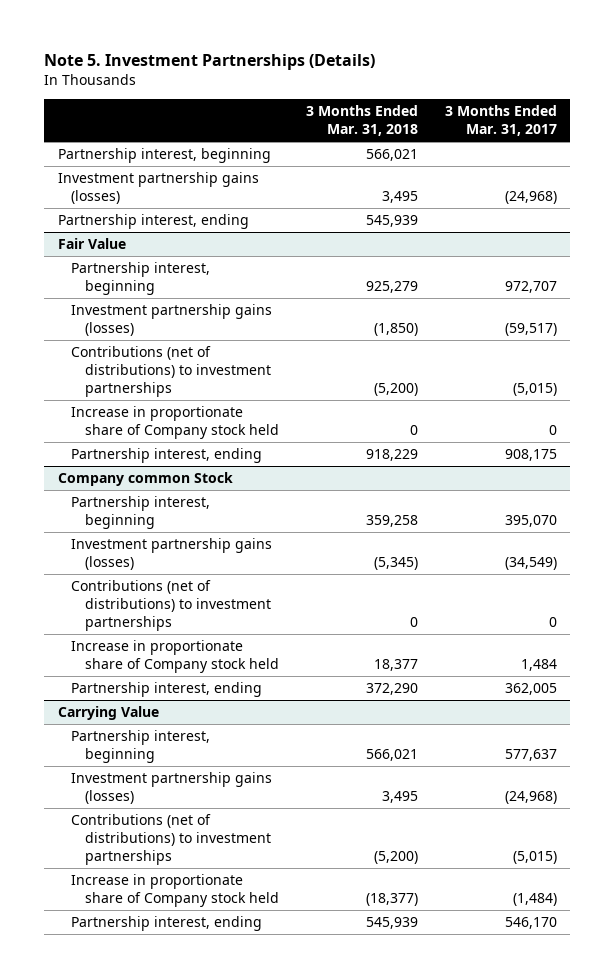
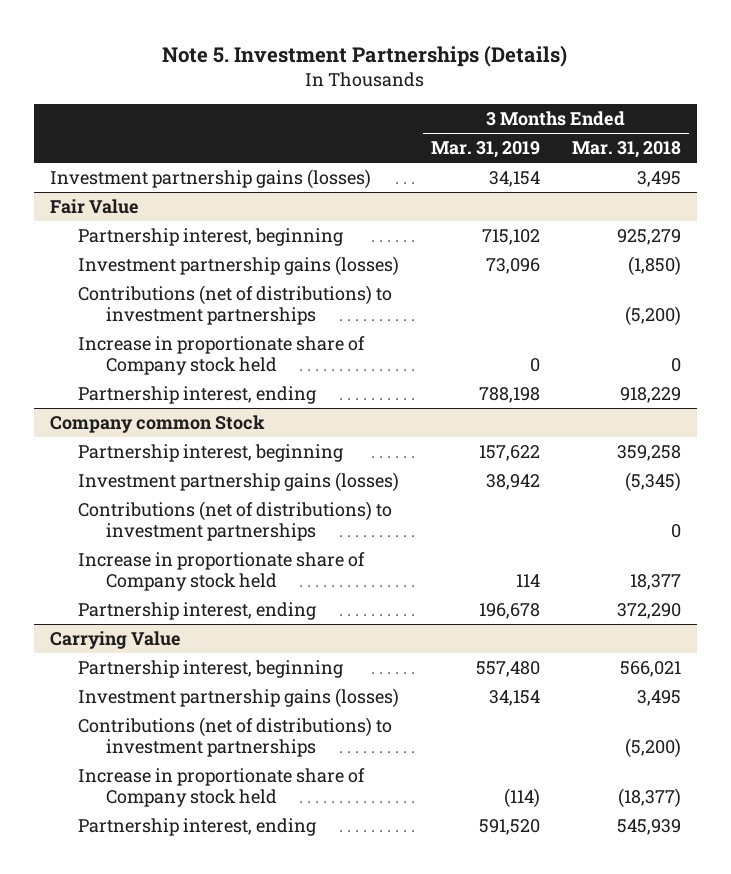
- | 3 Months Ended Mar. 31, 2018 | 3 Months Ended Mar. 31, 2017
+ | 3 Months Ended Mar. 31, 2019 | 3 Months Ended Mar. 31, 2018
- Partnership interest, beginning | 566,021 |
- Partnership interest, ending | 545,939 |

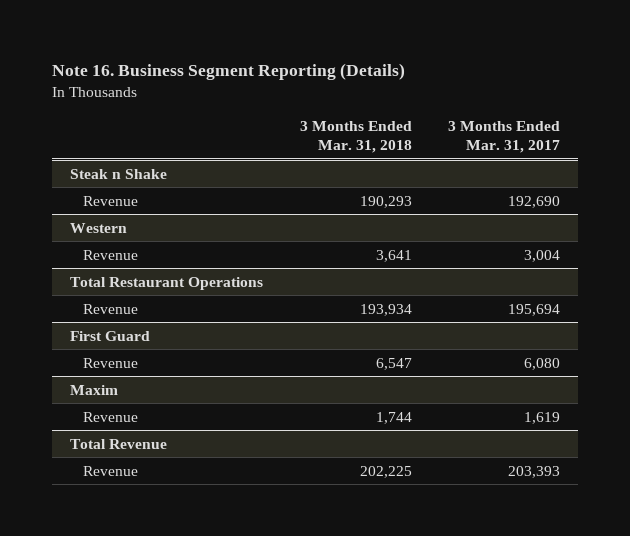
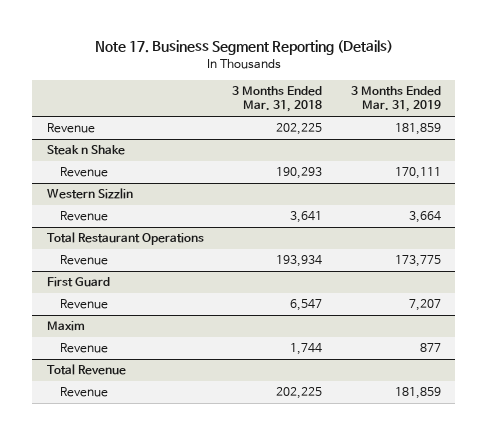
- Note 16. Business Segment Reporting (Details)
+ Note 17. Business Segment Reporting (Details)
- | 3 Months Ended Mar. 31, 2018 | 3 Months Ended Mar. 31, 2017
+ | 3 Months Ended Mar. 31, 2018 | 3 Months Ended Mar. 31, 2019
+ Revenue | 202,225 | 181,859
- Western
+ Western Sizzlin

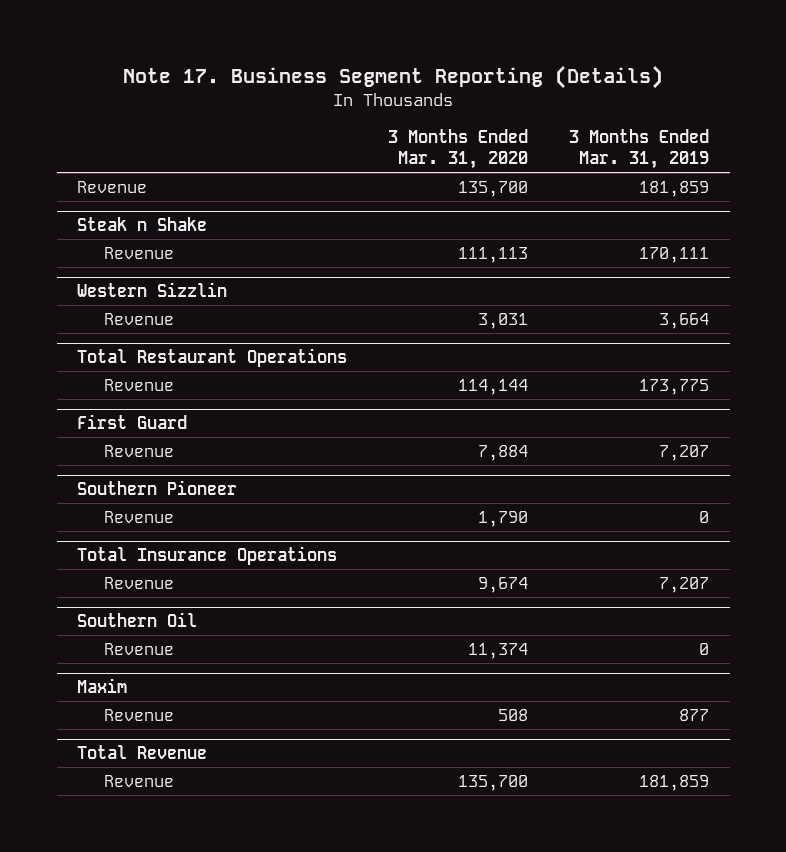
- | 3 Months Ended Mar. 31, 2018 | 3 Months Ended Mar. 31, 2019
+ | 3 Months Ended Mar. 31, 2020 | 3 Months Ended Mar. 31, 2019
+ Southern Pioneer
+ Revenue | 1,790 | 0
+ Total Insurance Operations
+ Revenue | 9,674 | 7,207
+ Southern Oil
+ Revenue | 11,374 | 0

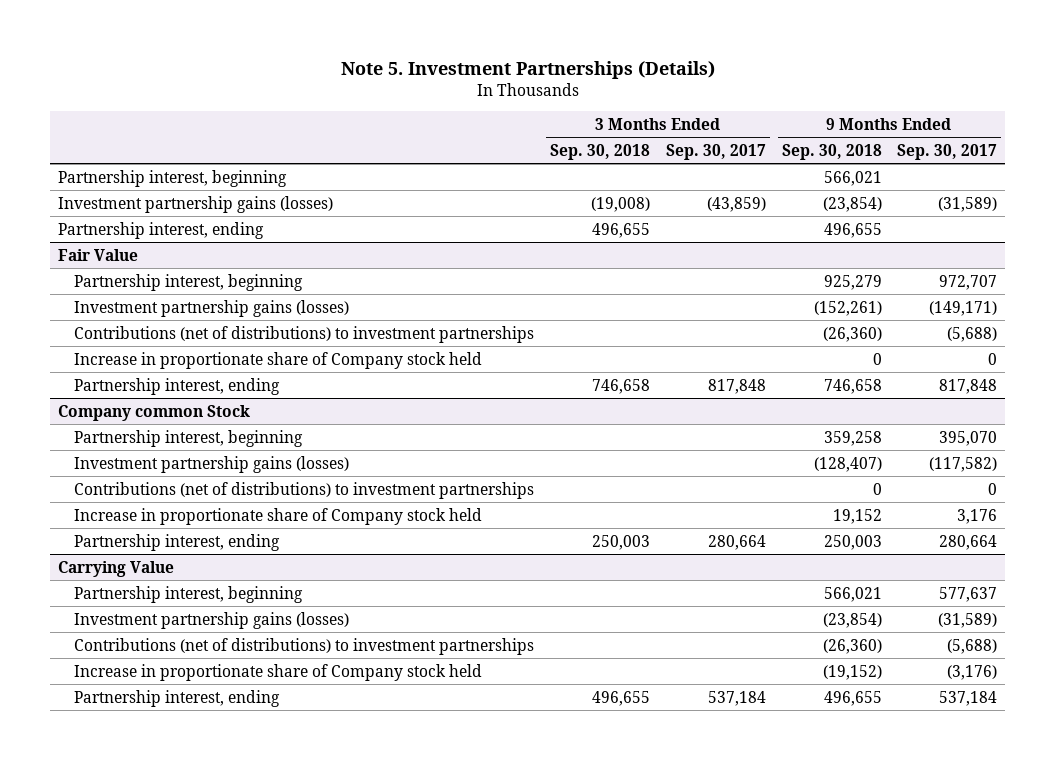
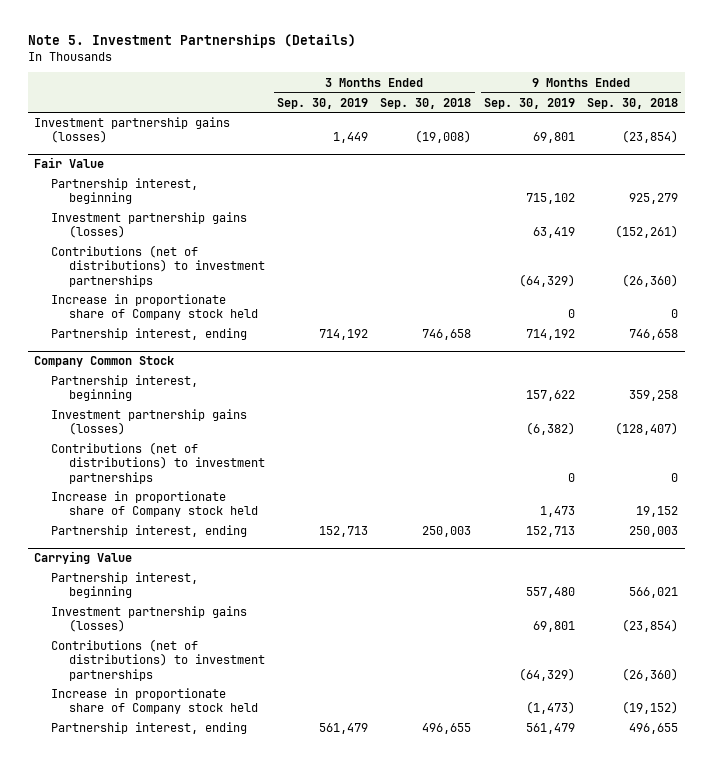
- | 3 Months Ended Sep. 30, 2018 | 3 Months Ended Sep. 30, 2017 | 9 Months Ended Sep. 30, 2018 | 9 Months Ended Sep. 30, 2017
+ | 3 Months Ended Sep. 30, 2019 | 3 Months Ended Sep. 30, 2018 | 9 Months Ended Sep. 30, 2019 | 9 Months Ended Sep. 30, 2018
- Partnership interest, beginning | | | 566,021 |
- Partnership interest, ending | 496,655 | | 496,655 |
- Company common Stock
+ Company Common Stock

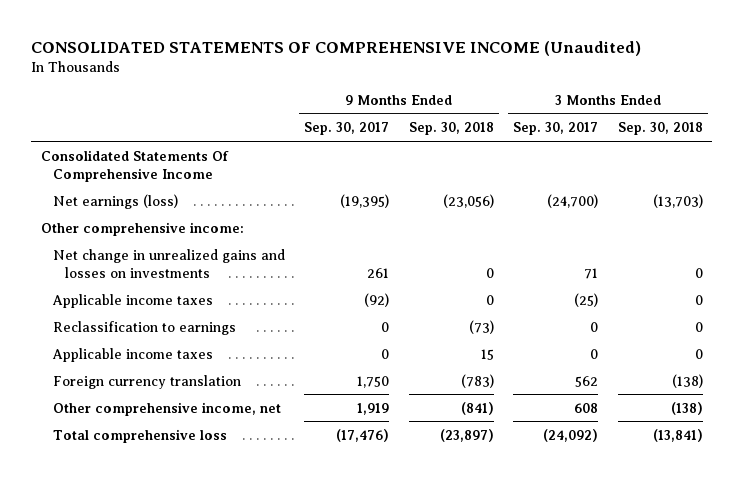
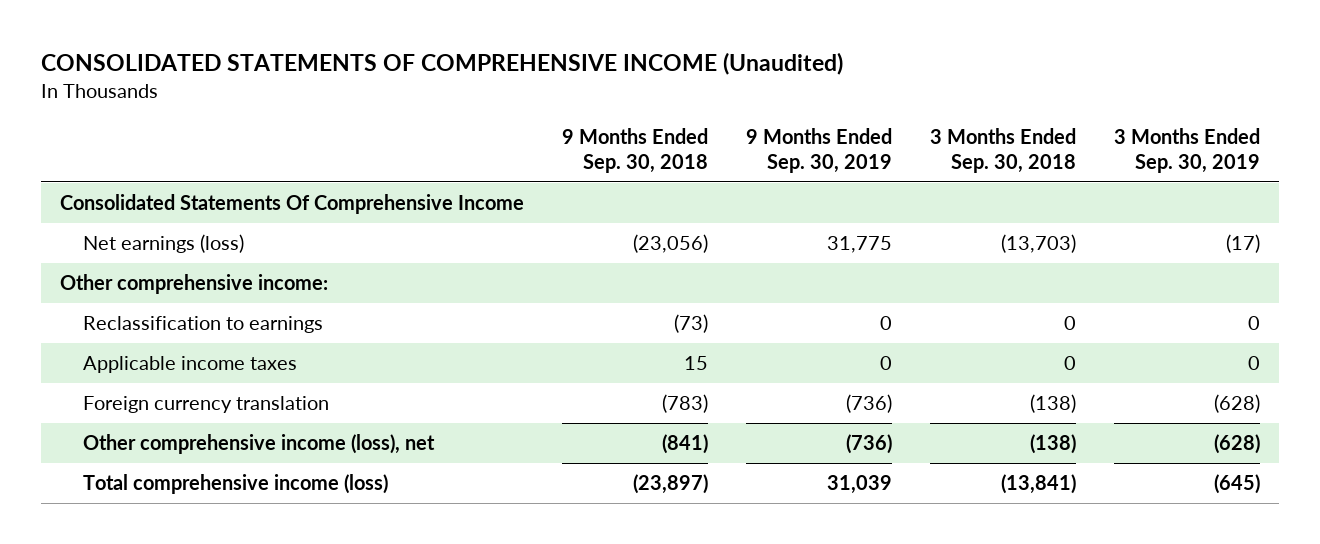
- | 9 Months Ended Sep. 30, 2017 | 9 Months Ended Sep. 30, 2018 | 3 Months Ended Sep. 30, 2017 | 3 Months Ended Sep. 30, 2018
+ | 9 Months Ended Sep. 30, 2018 | 9 Months Ended Sep. 30, 2019 | 3 Months Ended Sep. 30, 2018 | 3 Months Ended Sep. 30, 2019
- Net change in unrealized gains and losses on investments | 261 | 0 | 71 | 0
- Applicable income taxes | (92) | 0 | (25) | 0
- Other comprehensive income, net | 1,919 | (841) | 608 | (138)
- Total comprehensive loss | (17,476) | (23,897) | (24,092) | (13,841)
+ Other comprehensive income (loss), net | (841) | (736) | (138) | (628)
+ Total comprehensive income (loss) | (23,897) | 31,039 | (13,841) | (645)

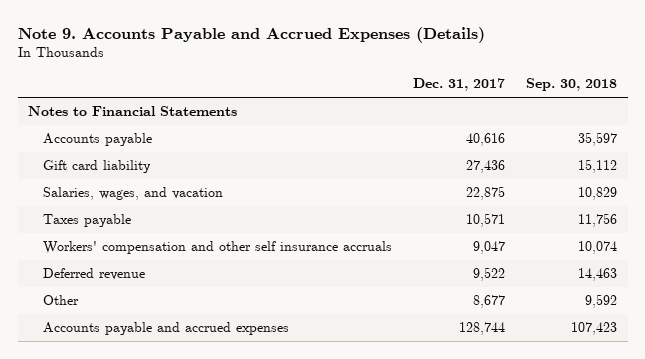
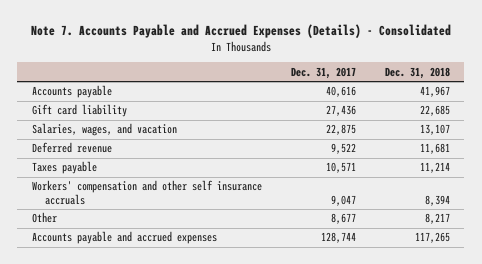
- Note 9. Accounts Payable and Accrued Expenses (Details)
+ Note 7. Accounts Payable and Accrued Expenses (Details) - Consolidated
- | Dec. 31, 2017 | Sep. 30, 2018
+ | Dec. 31, 2017 | Dec. 31, 2018
- Notes to Financial Statements
moved up: Deferred revenue | 9,522 | 11,681

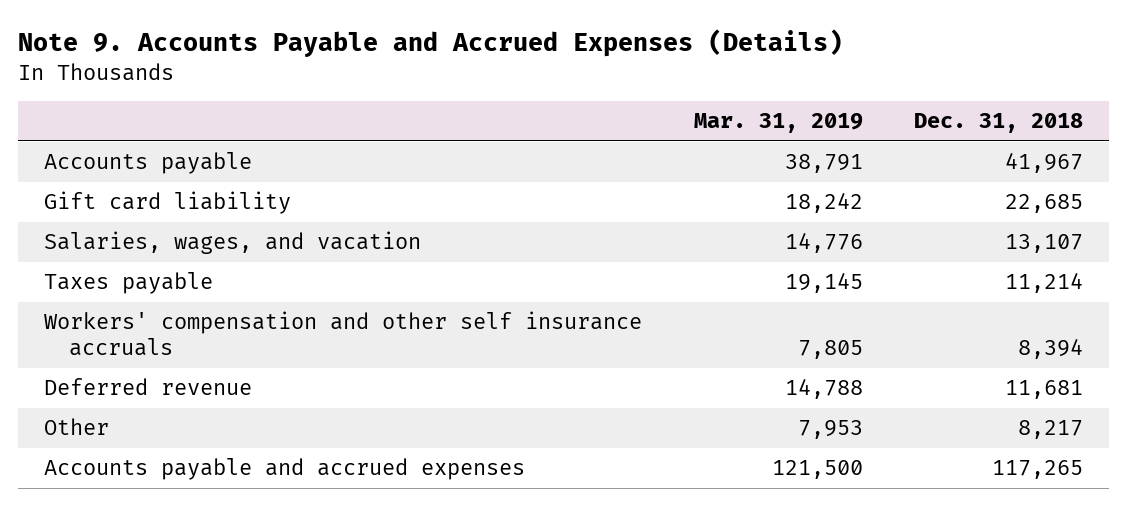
- Note 7. Accounts Payable and Accrued Expenses (Details) - Consolidated
+ Note 9. Accounts Payable and Accrued Expenses (Details)
- | Dec. 31, 2017 | Dec. 31, 2018
+ | Mar. 31, 2019 | Dec. 31, 2018
moved down: Deferred revenue | 14,788 | 11,681

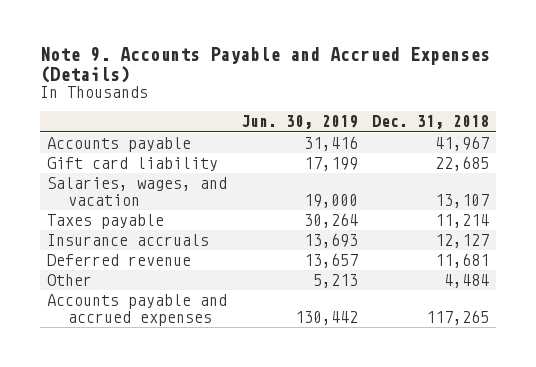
- | Mar. 31, 2019 | Dec. 31, 2018
+ | Jun. 30, 2019 | Dec. 31, 2018
- Workers' compensation and other self insurance accruals | 7,805 | 8,394
+ Insurance accruals | 13,693 | 12,127
- Other | 7,953 | 8,217
+ Other | 5,213 | 4,484

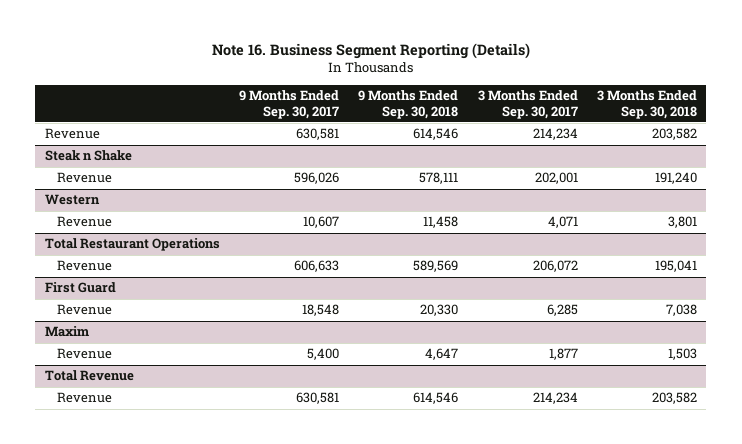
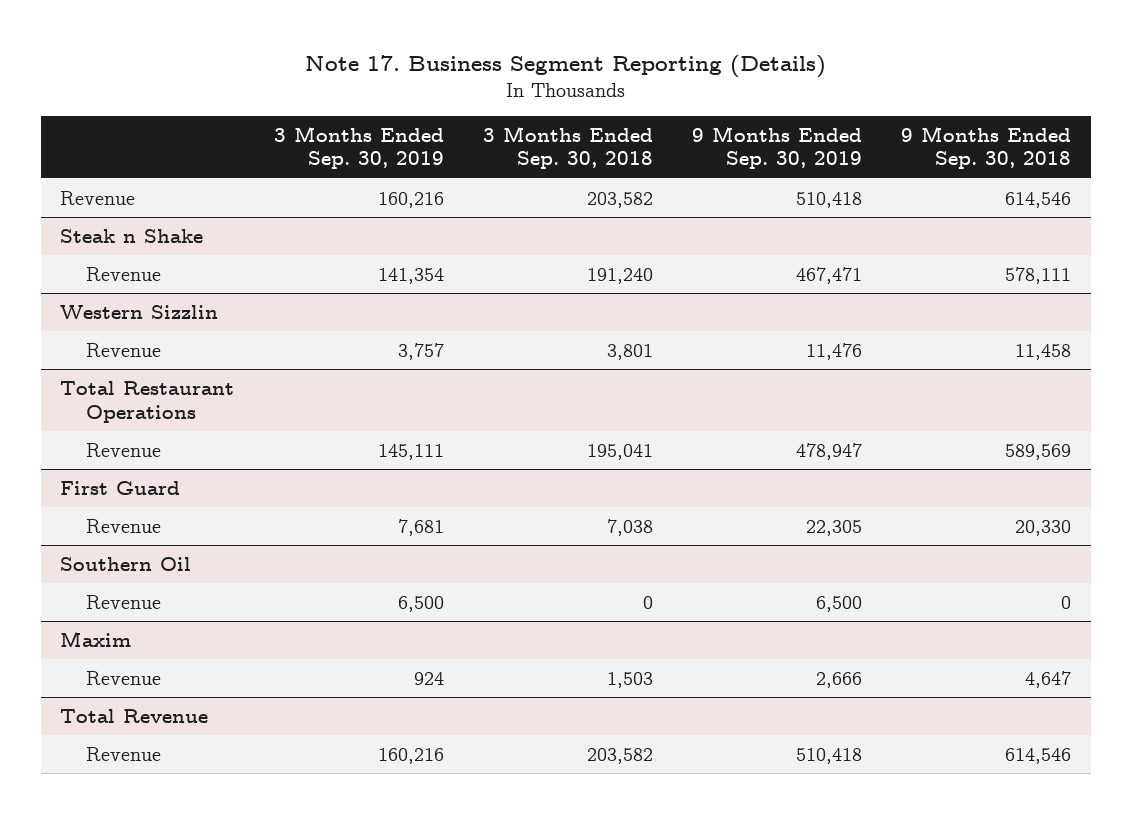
- Note 16. Business Segment Reporting (Details)
+ Note 17. Business Segment Reporting (Details)
- | 9 Months Ended Sep. 30, 2017 | 9 Months Ended Sep. 30, 2018 | 3 Months Ended Sep. 30, 2017 | 3 Months Ended Sep. 30, 2018
+ | 3 Months Ended Sep. 30, 2019 | 3 Months Ended Sep. 30, 2018 | 9 Months Ended Sep. 30, 2019 | 9 Months Ended Sep. 30, 2018
- Western
+ Western Sizzlin
+ Southern Oil
+ Revenue | 6,500 | 0 | 6,500 | 0

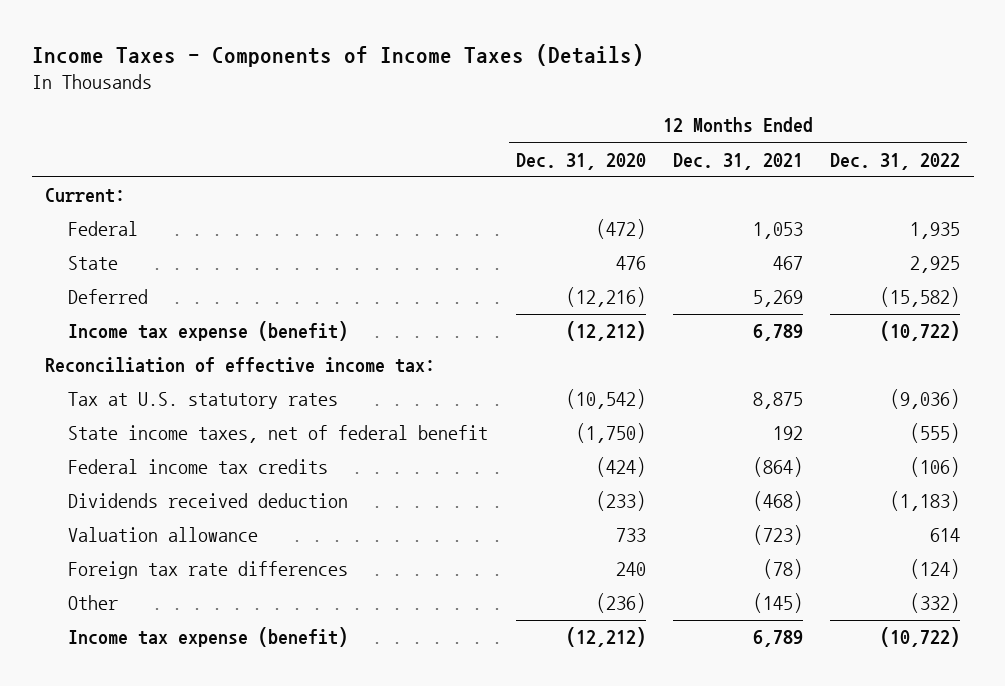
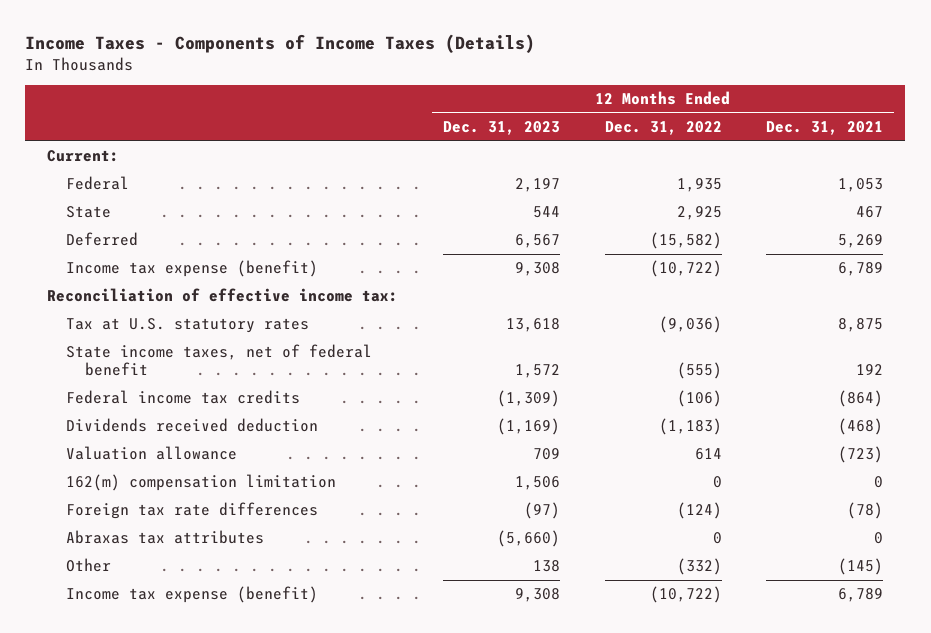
- | 12 Months Ended Dec. 31, 2020 | 12 Months Ended Dec. 31, 2021 | 12 Months Ended Dec. 31, 2022
+ | 12 Months Ended Dec. 31, 2023 | 12 Months Ended Dec. 31, 2022 | 12 Months Ended Dec. 31, 2021
+ 162(m) compensation limitation | 1,506 | 0 | 0
+ Abraxas tax attributes | (5,660) | 0 | 0

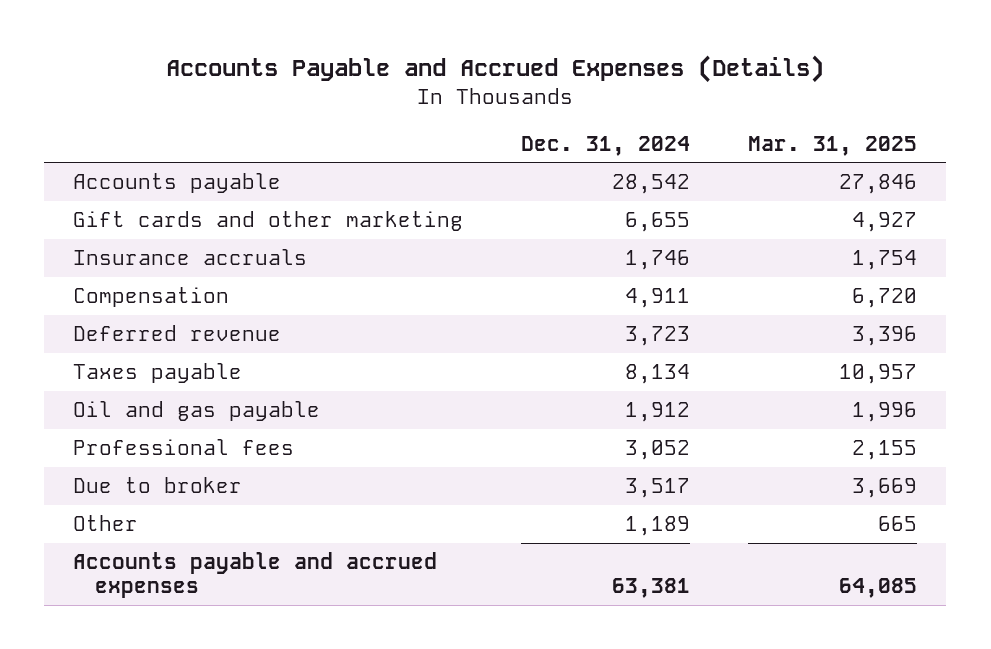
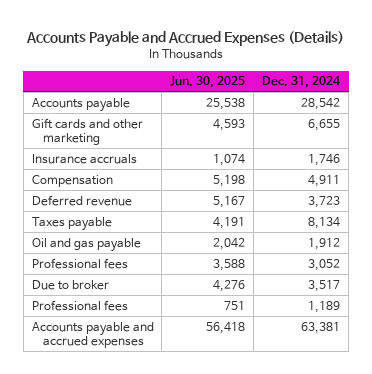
- | Dec. 31, 2024 | Mar. 31, 2025
+ | Jun. 30, 2025 | Dec. 31, 2024
- Other | 1,189 | 665
+ Professional fees | 751 | 1,189

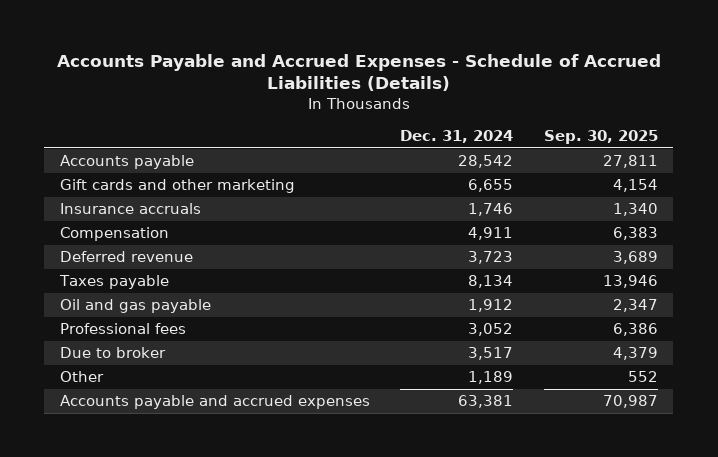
- Accounts Payable and Accrued Expenses (Details)
+ Accounts Payable and Accrued Expenses - Schedule of Accrued Liabilities (Details)
- | Jun. 30, 2025 | Dec. 31, 2024
+ | Dec. 31, 2024 | Sep. 30, 2025
- Professional fees | 751 | 1,189
+ Other | 1,189 | 552

